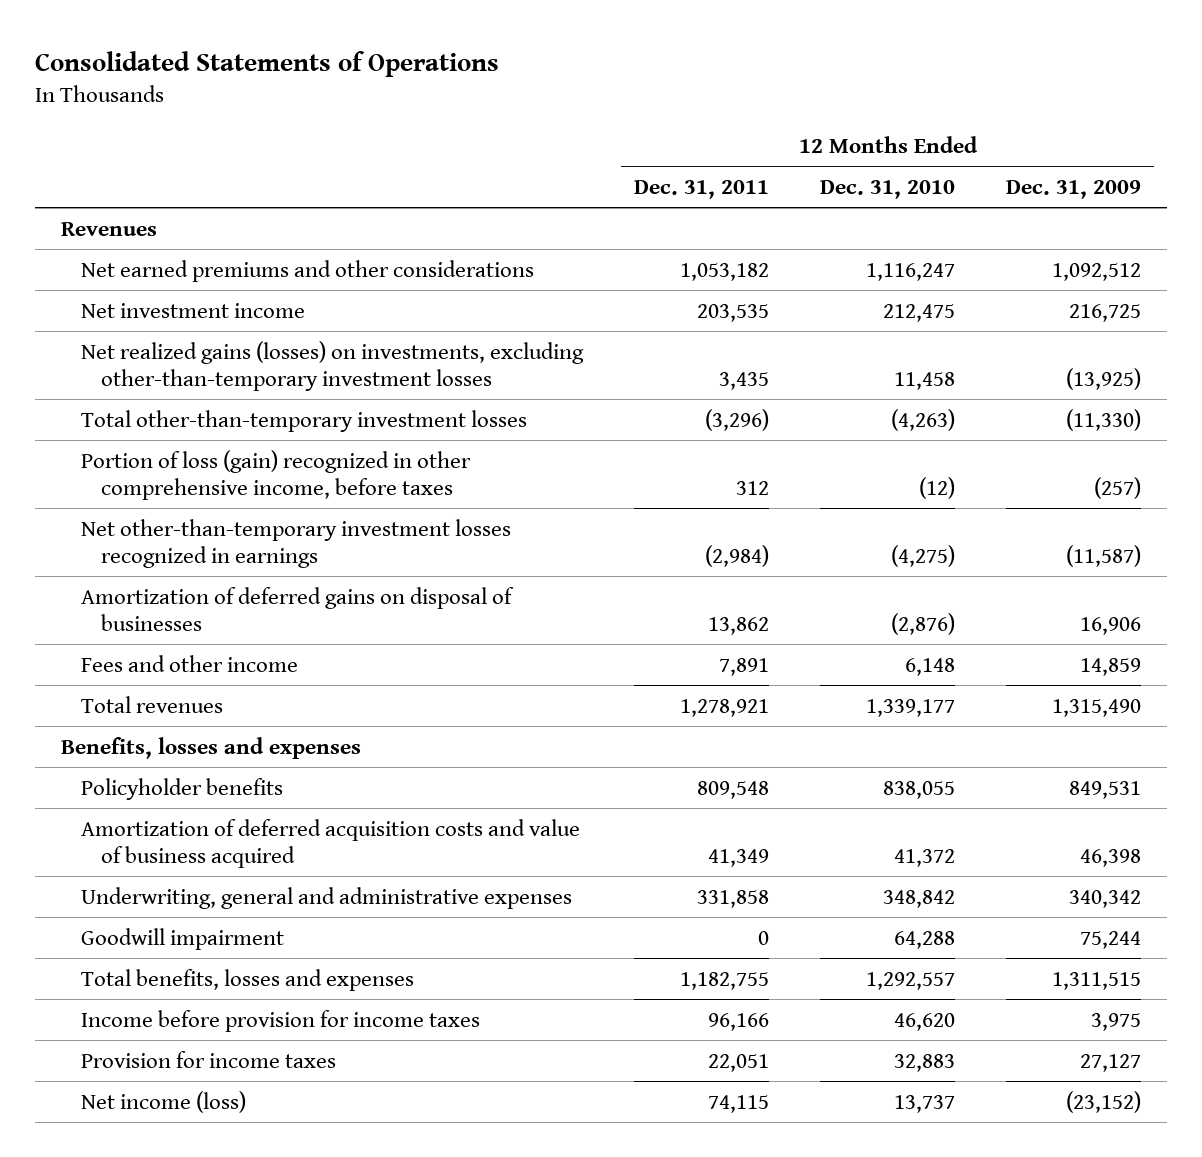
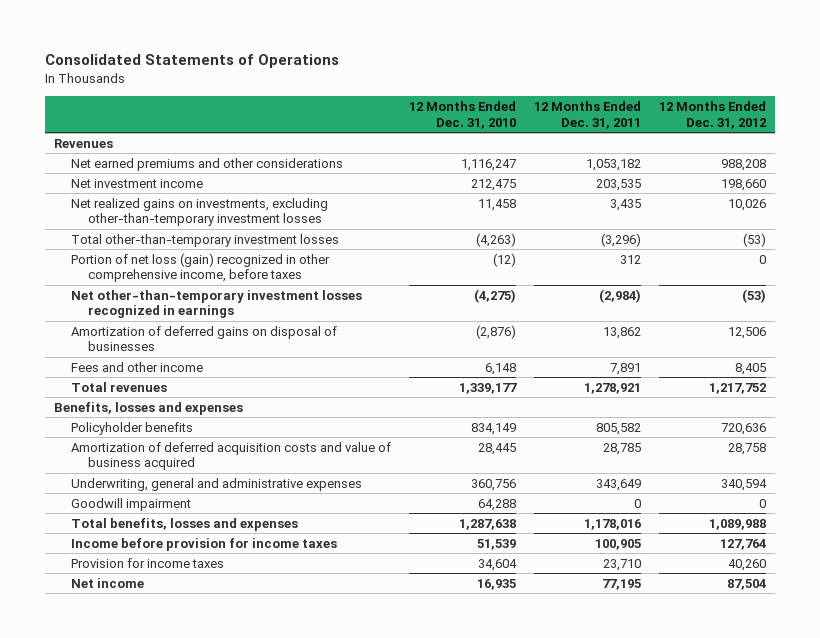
- | 12 Months Ended Dec. 31, 2011 | 12 Months Ended Dec. 31, 2010 | 12 Months Ended Dec. 31, 2009
+ | 12 Months Ended Dec. 31, 2010 | 12 Months Ended Dec. 31, 2011 | 12 Months Ended Dec. 31, 2012
- Net realized gains (losses) on investments, excluding other-than-temporary investment losses | 3,435 | 11,458 | (13,925)
+ Net realized gains on investments, excluding other-than-temporary investment losses | 11,458 | 3,435 | 10,026
- Portion of loss (gain) recognized in other comprehensive income, before taxes | 312 | (12) | (257)
+ Portion of net loss (gain) recognized in other comprehensive income, before taxes | (12) | 312 | 0
- Policyholder benefits | 809,548 | 838,055 | 849,531
- Amortization of deferred acquisition costs and value of business acquired | 41,349 | 41,372 | 46,398
- Underwriting, general and administrative expenses | 331,858 | 348,842 | 340,342
+ Policyholder benefits | 834,149 | 805,582 | 720,636
+ Amortization of deferred acquisition costs and value of business acquired | 28,445 | 28,785 | 28,758
+ Underwriting, general and administrative expenses | 360,756 | 343,649 | 340,594
- Total benefits, losses and expenses | 1,182,755 | 1,292,557 | 1,311,515
- Income before provision for income taxes | 96,166 | 46,620 | 3,975
- Provision for income taxes | 22,051 | 32,883 | 27,127
- Net income (loss) | 74,115 | 13,737 | (23,152)
+ Total benefits, losses and expenses | 1,287,638 | 1,178,016 | 1,089,988
+ Income before provision for income taxes | 51,539 | 100,905 | 127,764
+ Provision for income taxes | 34,604 | 23,710 | 40,260
+ Net income | 16,935 | 77,195 | 87,504

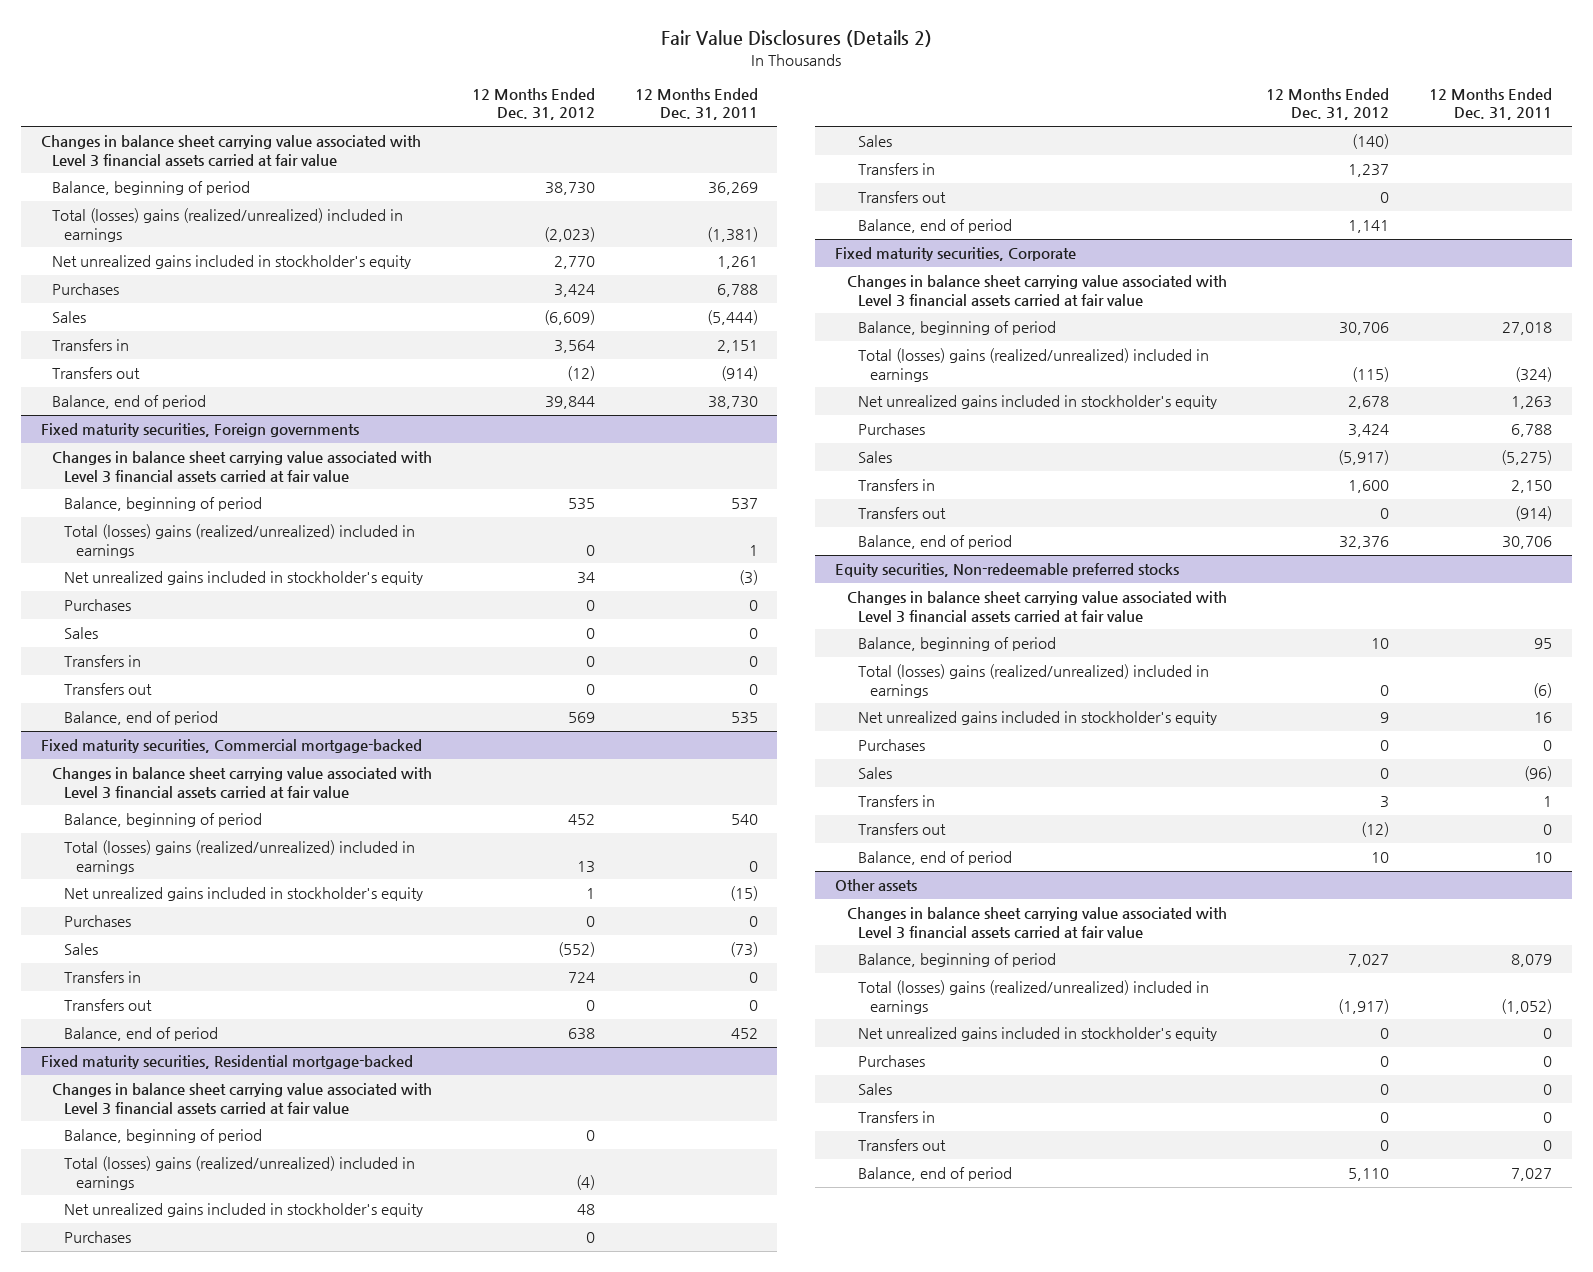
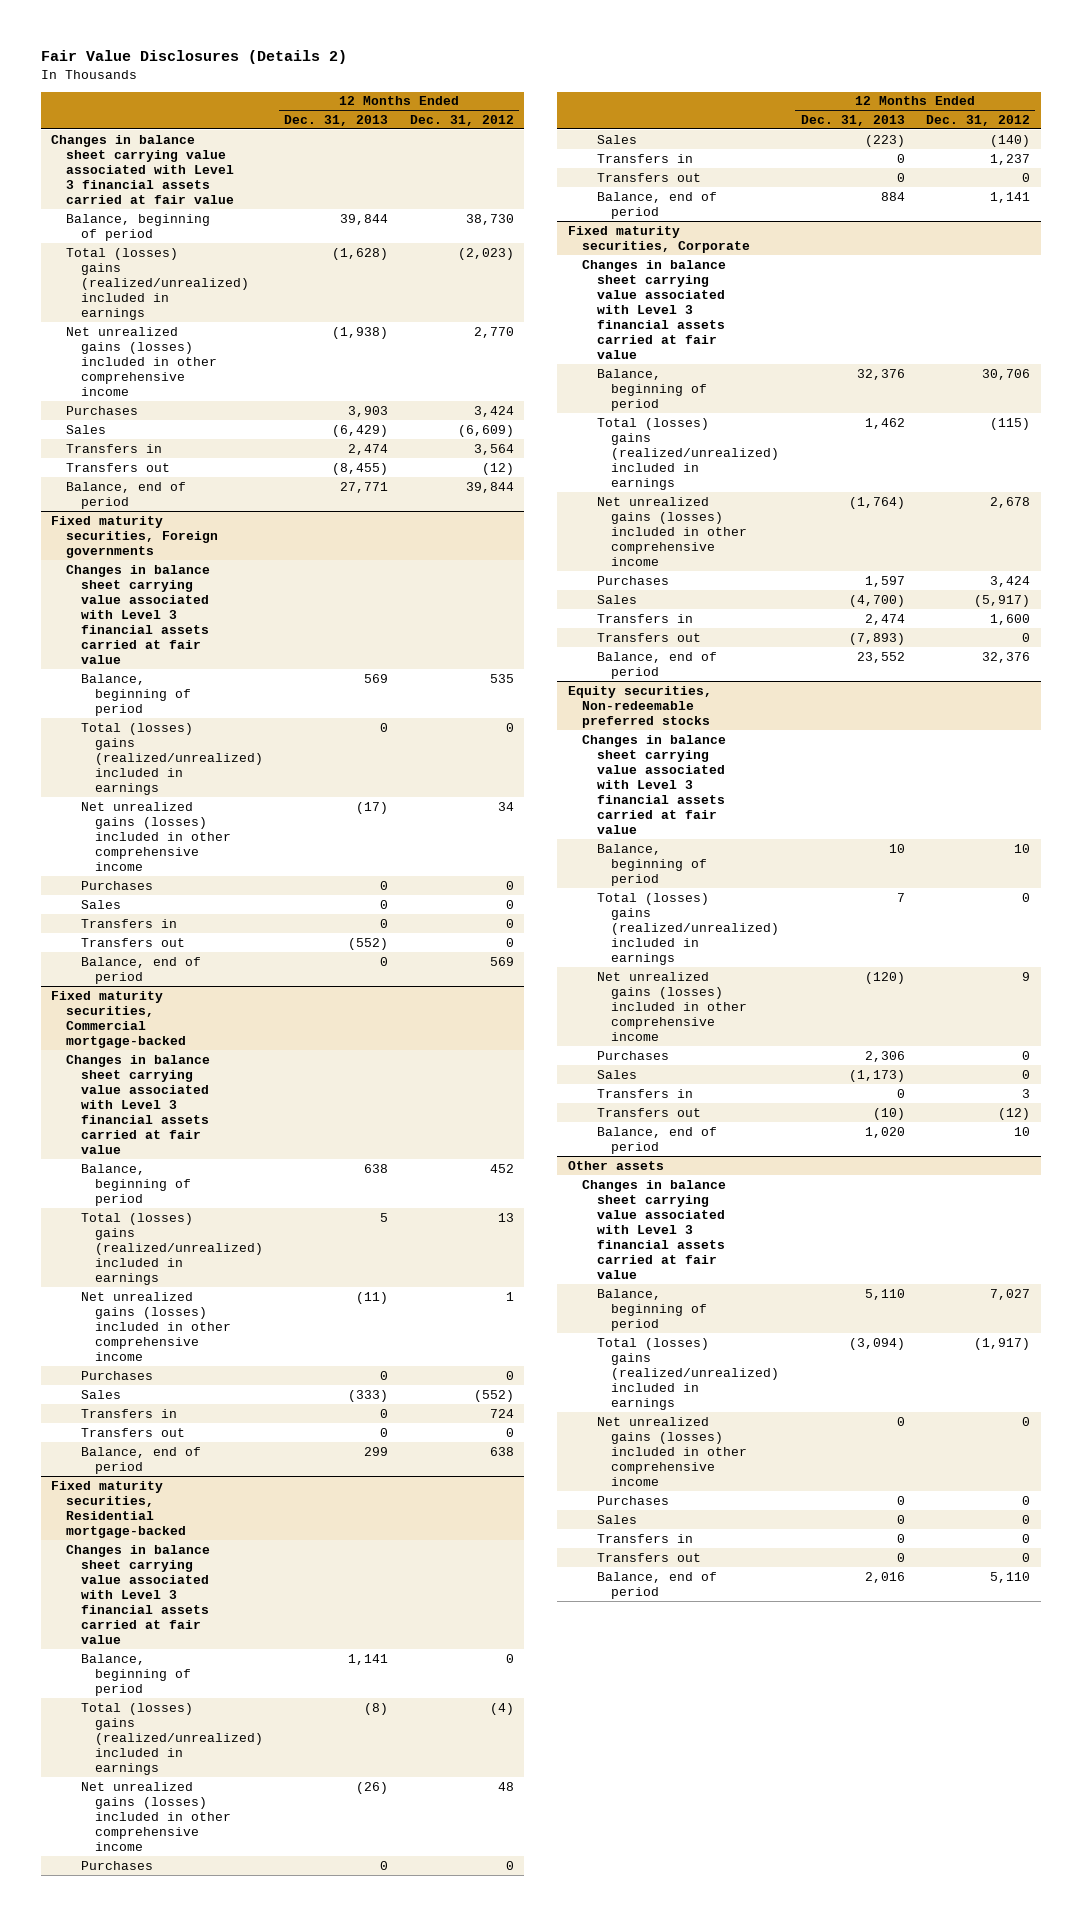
- | 12 Months Ended Dec. 31, 2012 | 12 Months Ended Dec. 31, 2011
+ | 12 Months Ended Dec. 31, 2013 | 12 Months Ended Dec. 31, 2012
- Net unrealized gains included in stockholder's equity | 2,770 | 1,261
+ Net unrealized gains (losses) included in other comprehensive income | (1,938) | 2,770
@ Fixed maturity securities, Foreign governments
- Net unrealized gains included in stockholder's equity | 34 | (3)
+ Net unrealized gains (losses) included in other comprehensive income | (17) | 34
@ Fixed maturity securities, Commercial mortgage-backed
- Net unrealized gains included in stockholder's equity | 1 | (15)
+ Net unrealized gains (losses) included in other comprehensive income | (11) | 1
@ Fixed maturity securities, Residential mortgage-backed
- Net unrealized gains included in stockholder's equity | 48 |
+ Net unrealized gains (losses) included in other comprehensive income | (26) | 48
@ Fixed maturity securities, Corporate
- Net unrealized gains included in stockholder's equity | 2,678 | 1,263
+ Net unrealized gains (losses) included in other comprehensive income | (1,764) | 2,678
@ Equity securities, Non-redeemable preferred stocks
- Net unrealized gains included in stockholder's equity | 9 | 16
+ Net unrealized gains (losses) included in other comprehensive income | (120) | 9
@ Other assets
- Net unrealized gains included in stockholder's equity | 0 | 0
+ Net unrealized gains (losses) included in other comprehensive income | 0 | 0

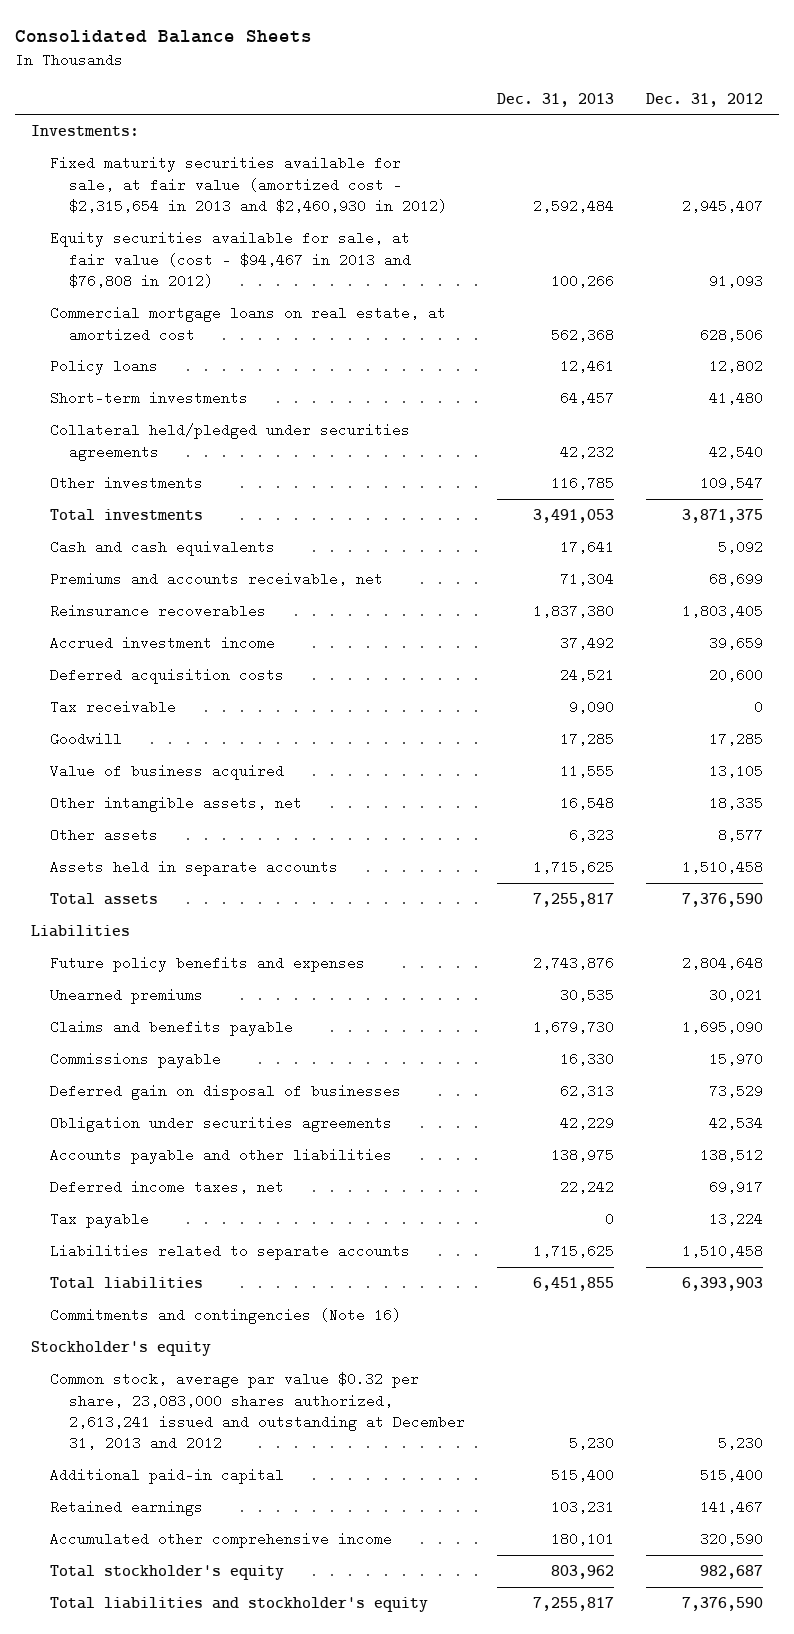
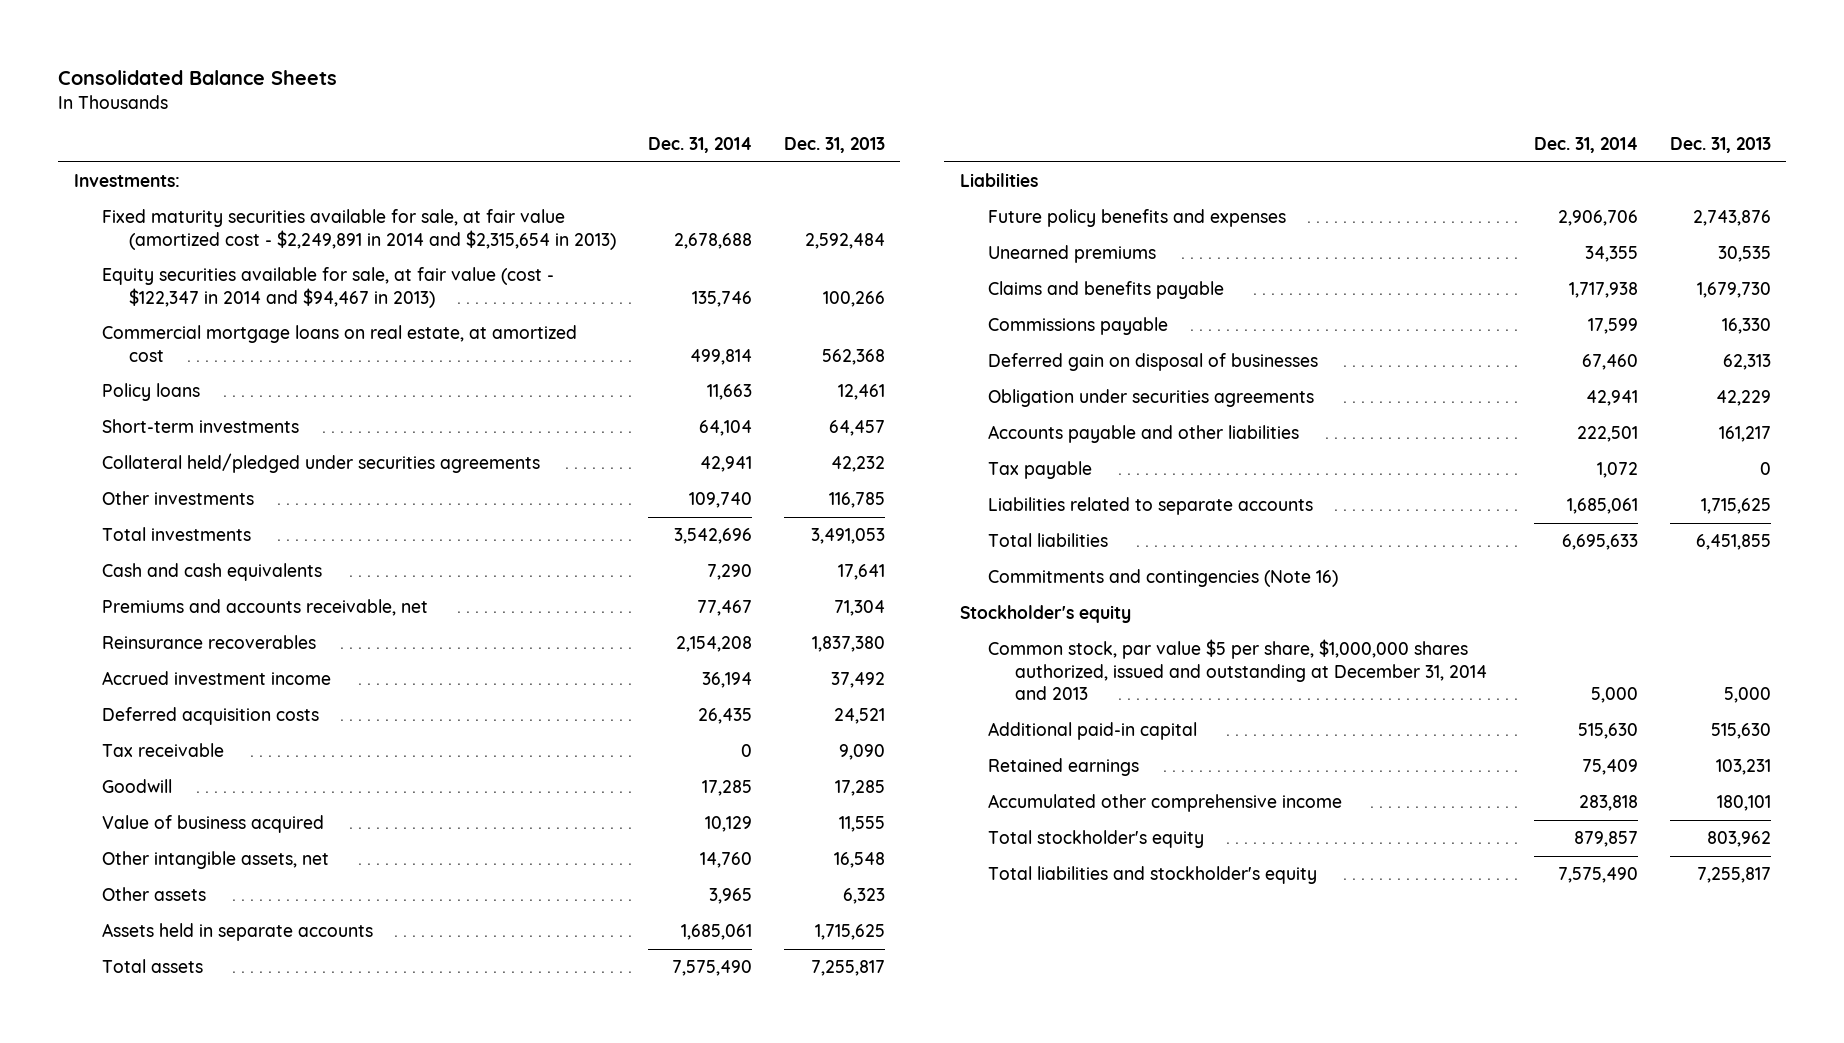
- | Dec. 31, 2013 | Dec. 31, 2012
+ | Dec. 31, 2014 | Dec. 31, 2013
- Fixed maturity securities available for sale, at fair value (amortized cost - $2,315,654 in 2013 and $2,460,930 in 2012) | 2,592,484 | 2,945,407
- Equity securities available for sale, at fair value (cost - $94,467 in 2013 and $76,808 in 2012) | 100,266 | 91,093
+ Fixed maturity securities available for sale, at fair value (amortized cost - $2,249,891 in 2014 and $2,315,654 in 2013) | 2,678,688 | 2,592,484
+ Equity securities available for sale, at fair value (cost - $122,347 in 2014 and $94,467 in 2013) | 135,746 | 100,266
- Accounts payable and other liabilities | 138,975 | 138,512
- Deferred income taxes, net | 22,242 | 69,917
+ Accounts payable and other liabilities | 222,501 | 161,217
- Common stock, average par value $0.32 per share, 23,083,000 shares authorized, 2,613,241 issued and outstanding at December 31, 2013 and 2012 | 5,230 | 5,230
- Additional paid-in capital | 515,400 | 515,400
+ Common stock, par value $5 per share, $1,000,000 shares authorized, issued and outstanding at December 31, 2014 and 2013 | 5,000 | 5,000
+ Additional paid-in capital | 515,630 | 515,630

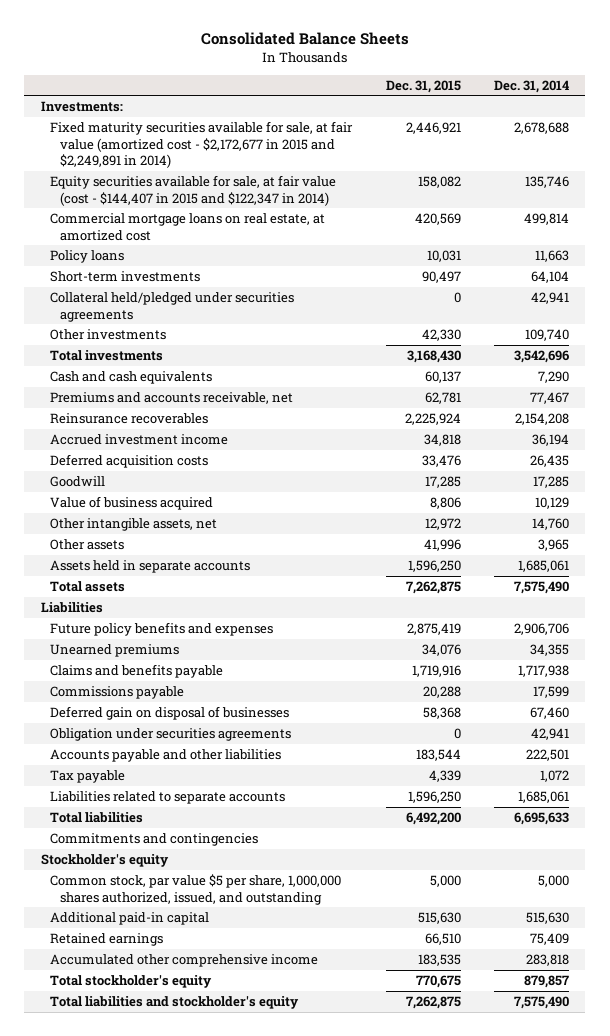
- | Dec. 31, 2014 | Dec. 31, 2013
+ | Dec. 31, 2015 | Dec. 31, 2014
- Fixed maturity securities available for sale, at fair value (amortized cost - $2,249,891 in 2014 and $2,315,654 in 2013) | 2,678,688 | 2,592,484
- Equity securities available for sale, at fair value (cost - $122,347 in 2014 and $94,467 in 2013) | 135,746 | 100,266
+ Fixed maturity securities available for sale, at fair value (amortized cost - $2,172,677 in 2015 and $2,249,891 in 2014) | 2,446,921 | 2,678,688
+ Equity securities available for sale, at fair value (cost - $144,407 in 2015 and $122,347 in 2014) | 158,082 | 135,746
- Tax receivable | 0 | 9,090
- Commitments and contingencies (Note 16)
+ Commitments and contingencies
- Common stock, par value $5 per share, $1,000,000 shares authorized, issued and outstanding at December 31, 2014 and 2013 | 5,000 | 5,000
+ Common stock, par value $5 per share, 1,000,000 shares authorized, issued, and outstanding | 5,000 | 5,000

